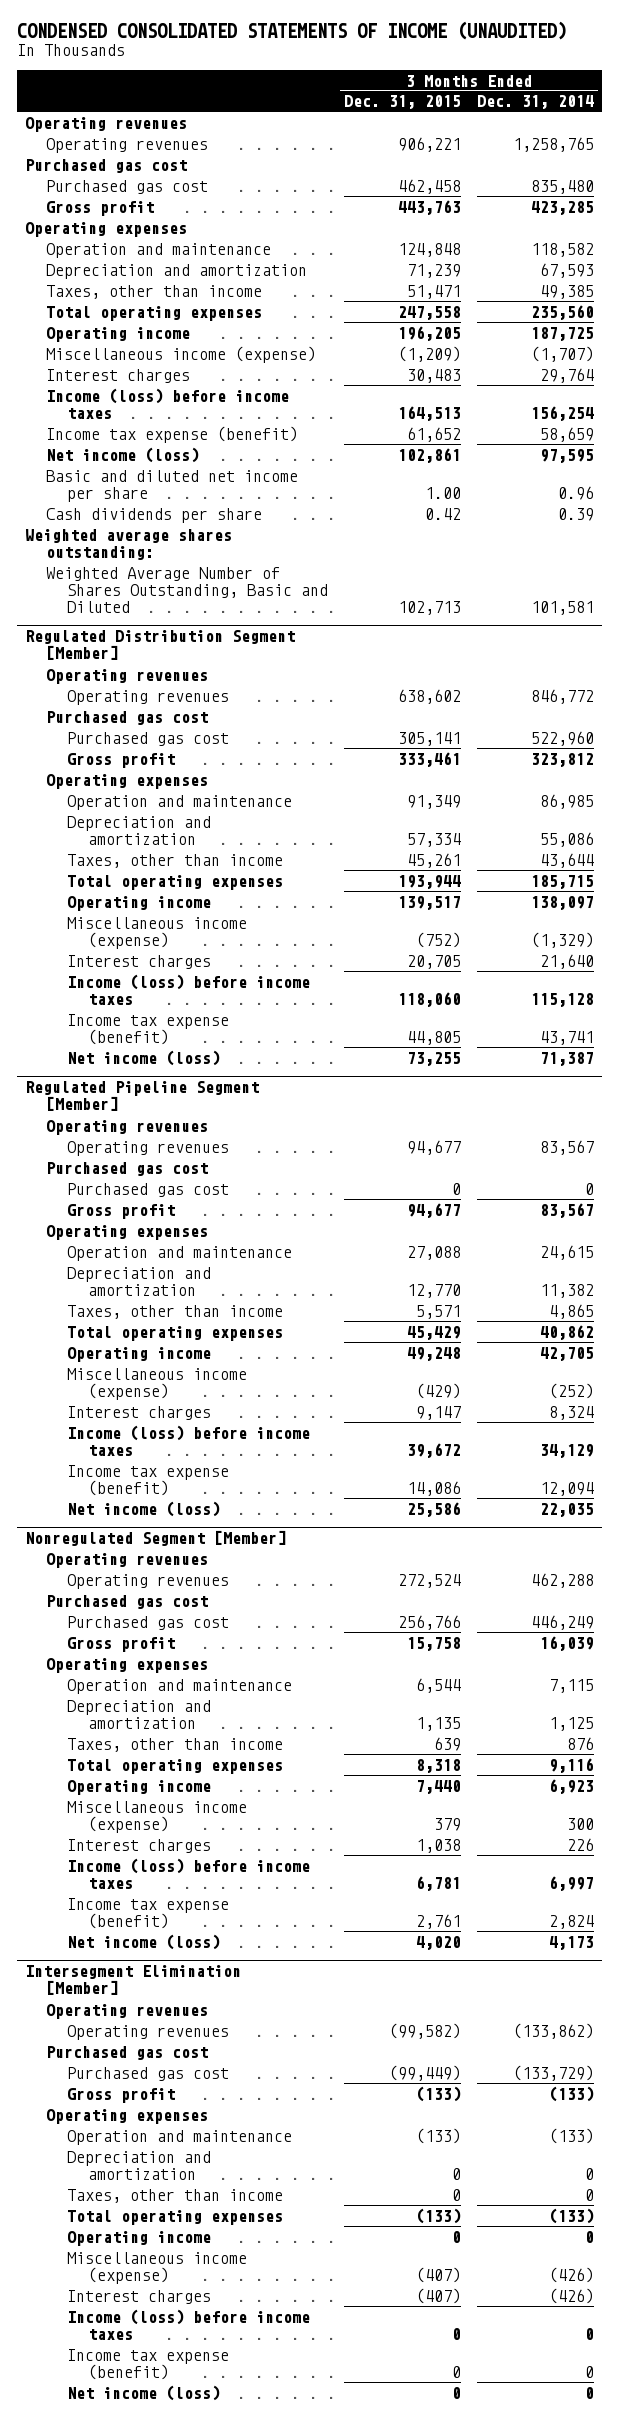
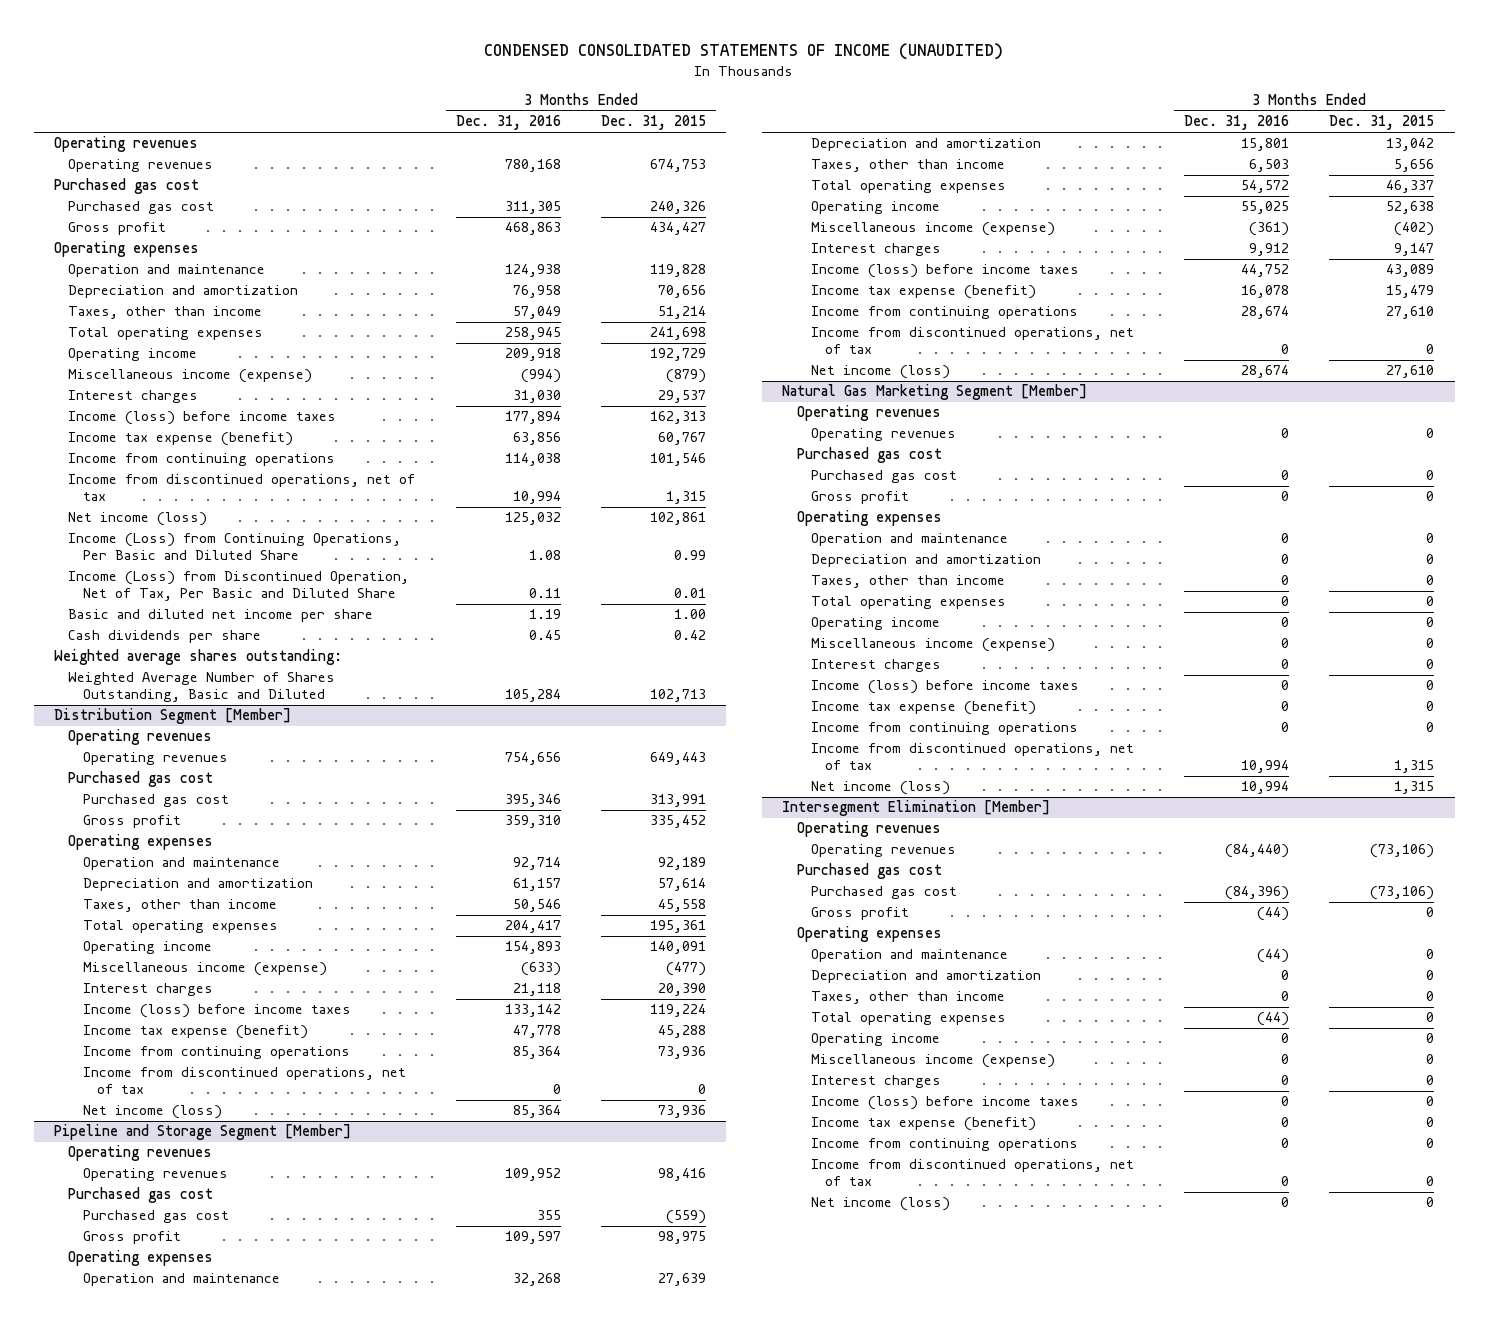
- | 3 Months Ended Dec. 31, 2015 | 3 Months Ended Dec. 31, 2014
+ | 3 Months Ended Dec. 31, 2016 | 3 Months Ended Dec. 31, 2015
- Operating revenues | 906,221 | 1,258,765
+ Operating revenues | 780,168 | 674,753
- Purchased gas cost | 462,458 | 835,480
- Gross profit | 443,763 | 423,285
+ Purchased gas cost | 311,305 | 240,326
+ Gross profit | 468,863 | 434,427
- Operation and maintenance | 124,848 | 118,582
- Depreciation and amortization | 71,239 | 67,593
- Taxes, other than income | 51,471 | 49,385
- Total operating expenses | 247,558 | 235,560
- Operating income | 196,205 | 187,725
- Miscellaneous income (expense) | (1,209) | (1,707)
- Interest charges | 30,483 | 29,764
- Income (loss) before income taxes | 164,513 | 156,254
- Income tax expense (benefit) | 61,652 | 58,659
+ Operation and maintenance | 124,938 | 119,828
+ Depreciation and amortization | 76,958 | 70,656
+ Taxes, other than income | 57,049 | 51,214
+ Total operating expenses | 258,945 | 241,698
+ Operating income | 209,918 | 192,729
+ Miscellaneous income (expense) | (994) | (879)
+ Interest charges | 31,030 | 29,537
+ Income (loss) before income taxes | 177,894 | 162,313
+ Income tax expense (benefit) | 63,856 | 60,767
+ Income from continuing operations | 114,038 | 101,546
+ Income from discontinued operations, net of tax | 10,994 | 1,315
+ Income (Loss) from Continuing Operations, Per Basic and Diluted Share | 1.08 | 0.99
+ Income (Loss) from Discontinued Operation, Net of Tax, Per Basic and Diluted Share | 0.11 | 0.01
- Regulated Distribution Segment [Member]
+ Distribution Segment [Member]
- Operating revenues | 638,602 | 846,772
+ Operating revenues | 754,656 | 649,443
- Purchased gas cost | 305,141 | 522,960
- Gross profit | 333,461 | 323,812
+ Purchased gas cost | 395,346 | 313,991
+ Gross profit | 359,310 | 335,452
- Operation and maintenance | 91,349 | 86,985
- Depreciation and amortization | 57,334 | 55,086
- Taxes, other than income | 45,261 | 43,644
- Total operating expenses | 193,944 | 185,715
- Operating income | 139,517 | 138,097
- Miscellaneous income (expense) | (752) | (1,329)
- Interest charges | 20,705 | 21,640
- Income (loss) before income taxes | 118,060 | 115,128
- Income tax expense (benefit) | 44,805 | 43,741
- Net income (loss) | 73,255 | 71,387
- Regulated Pipeline Segment [Member]
+ Operation and maintenance | 92,714 | 92,189
+ Depreciation and amortization | 61,157 | 57,614
+ Taxes, other than income | 50,546 | 45,558
+ Total operating expenses | 204,417 | 195,361
+ Operating income | 154,893 | 140,091
+ Miscellaneous income (expense) | (633) | (477)
+ Interest charges | 21,118 | 20,390
+ Income (loss) before income taxes | 133,142 | 119,224
+ Income tax expense (benefit) | 47,778 | 45,288
+ Income from continuing operations | 85,364 | 73,936
+ Income from discontinued operations, net of tax | 0 | 0
+ Net income (loss) | 85,364 | 73,936
+ Pipeline and Storage Segment [Member]
- Operating revenues | 94,677 | 83,567
+ Operating revenues | 109,952 | 98,416
- Purchased gas cost | 0 | 0
- Gross profit | 94,677 | 83,567
+ Purchased gas cost | 355 | (559)
+ Gross profit | 109,597 | 98,975
- Operation and maintenance | 27,088 | 24,615
- Depreciation and amortization | 12,770 | 11,382
- Taxes, other than income | 5,571 | 4,865
- Total operating expenses | 45,429 | 40,862
- Operating income | 49,248 | 42,705
- Miscellaneous income (expense) | (429) | (252)
+ Operation and maintenance | 32,268 | 27,639
+ Depreciation and amortization | 15,801 | 13,042
+ Taxes, other than income | 6,503 | 5,656
+ Total operating expenses | 54,572 | 46,337
+ Operating income | 55,025 | 52,638
+ Miscellaneous income (expense) | (361) | (402)
- Income (loss) before income taxes | 39,672 | 34,129
- Income tax expense (benefit) | 14,086 | 12,094
- Net income (loss) | 25,586 | 22,035
- Nonregulated Segment [Member]
+ Income (loss) before income taxes | 44,752 | 43,089
+ Income tax expense (benefit) | 16,078 | 15,479
+ Income from continuing operations | 28,674 | 27,610
+ Income from discontinued operations, net of tax | 0 | 0
+ Net income (loss) | 28,674 | 27,610
+ Natural Gas Marketing Segment [Member]
- Operating revenues | 272,524 | 462,288
+ Operating revenues | 0 | 0
- Purchased gas cost | 256,766 | 446,249
- Gross profit | 15,758 | 16,039
+ Purchased gas cost | 0 | 0
+ Gross profit | 0 | 0
- Operation and maintenance | 6,544 | 7,115
- Depreciation and amortization | 1,135 | 1,125
- Taxes, other than income | 639 | 876
- Total operating expenses | 8,318 | 9,116
- Operating income | 7,440 | 6,923
- Miscellaneous income (expense) | 379 | 300
- Interest charges | 1,038 | 226
- Income (loss) before income taxes | 6,781 | 6,997
- Income tax expense (benefit) | 2,761 | 2,824
- Net income (loss) | 4,020 | 4,173
+ Operation and maintenance | 0 | 0
+ Depreciation and amortization | 0 | 0
+ Taxes, other than income | 0 | 0
+ Total operating expenses | 0 | 0
+ Operating income | 0 | 0
+ Miscellaneous income (expense) | 0 | 0
+ Interest charges | 0 | 0
+ Income (loss) before income taxes | 0 | 0
+ Income tax expense (benefit) | 0 | 0
+ Income from continuing operations | 0 | 0
+ Income from discontinued operations, net of tax | 10,994 | 1,315
+ Net income (loss) | 10,994 | 1,315
@ Intersegment Elimination [Member]
- Operating revenues | (99,582) | (133,862)
+ Operating revenues | (84,440) | (73,106)
- Purchased gas cost | (99,449) | (133,729)
- Gross profit | (133) | (133)
+ Purchased gas cost | (84,396) | (73,106)
+ Gross profit | (44) | 0
- Operation and maintenance | (133) | (133)
+ Operation and maintenance | (44) | 0
- Total operating expenses | (133) | (133)
+ Total operating expenses | (44) | 0
- Miscellaneous income (expense) | (407) | (426)
- Interest charges | (407) | (426)
+ Miscellaneous income (expense) | 0 | 0
+ Interest charges | 0 | 0
+ Income from continuing operations | 0 | 0
+ Income from discontinued operations, net of tax | 0 | 0

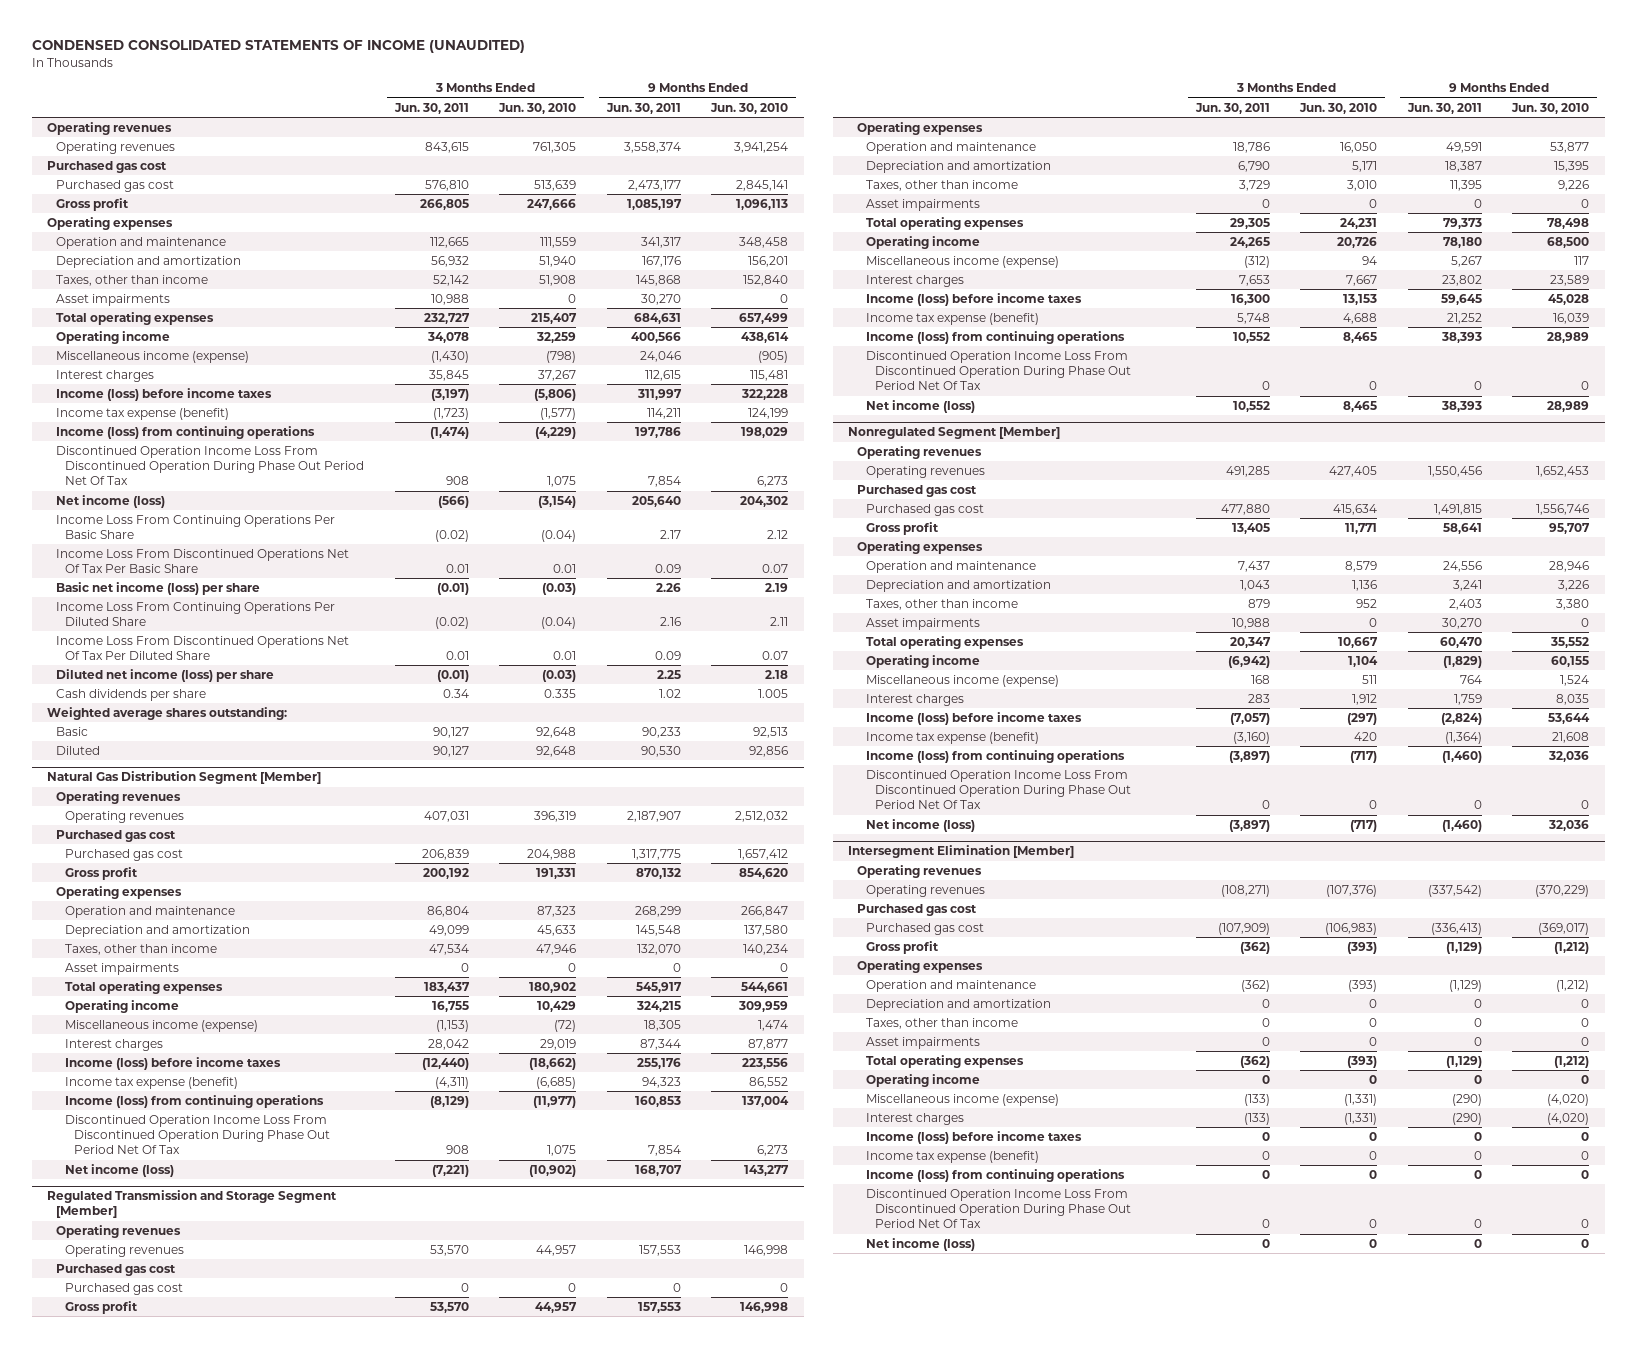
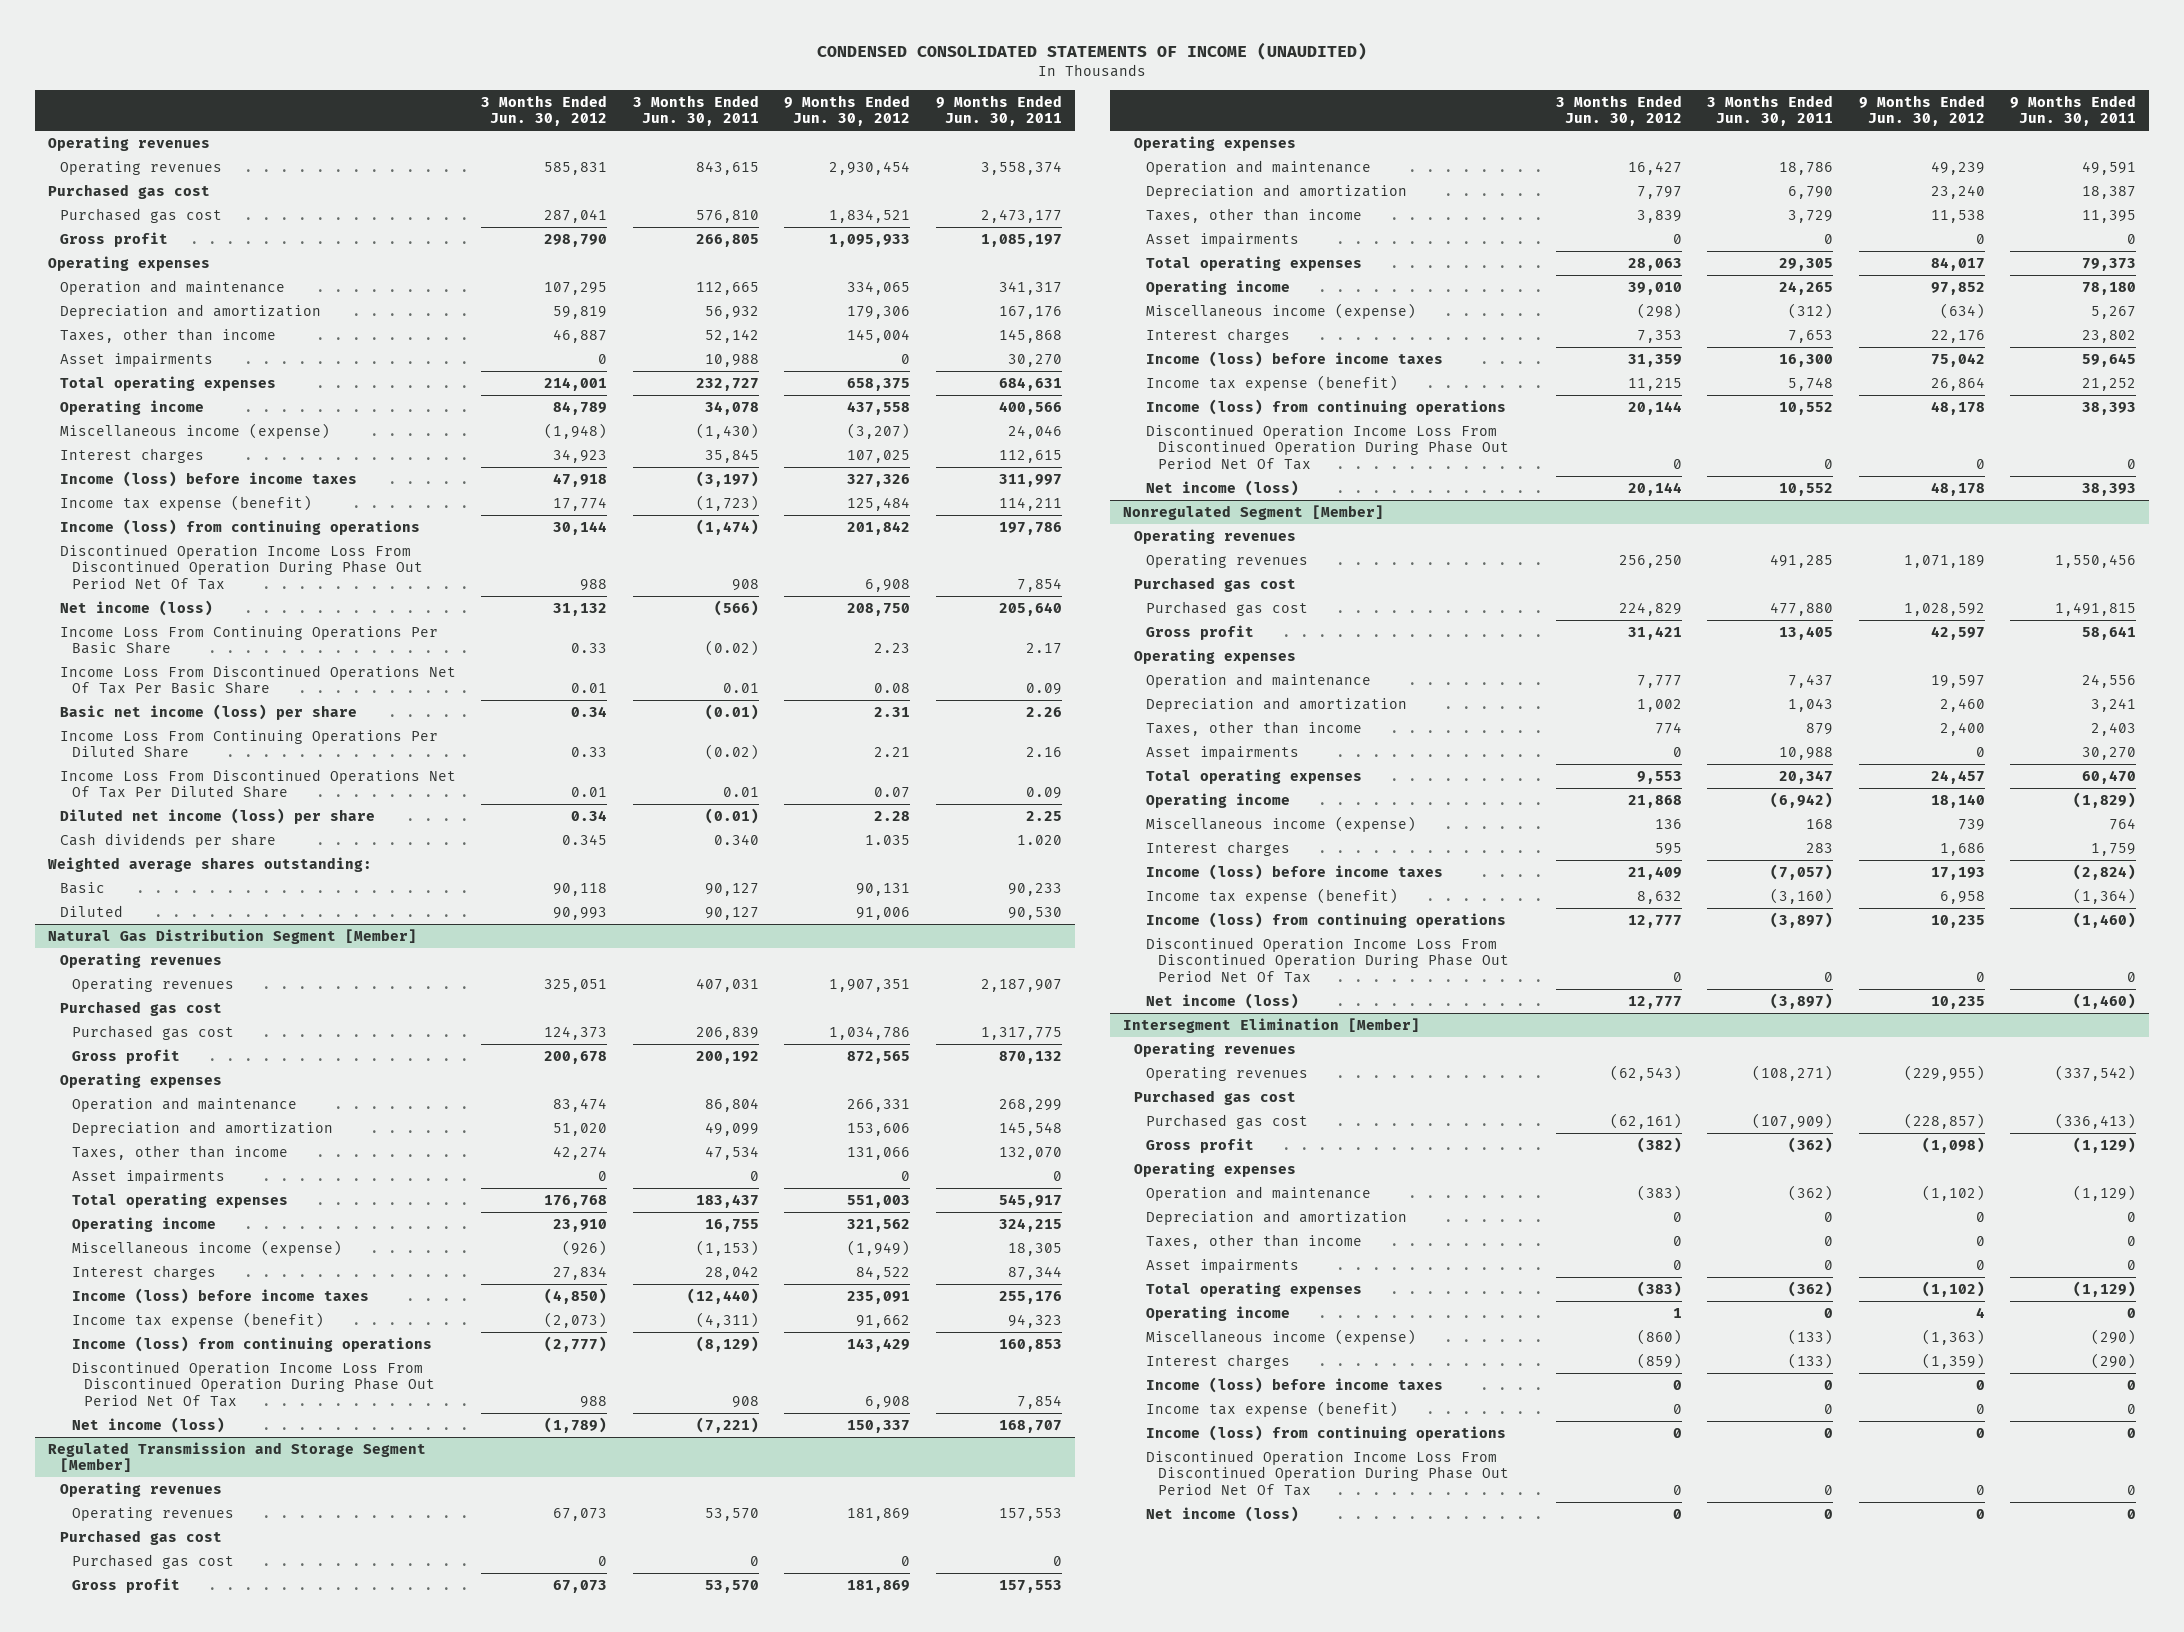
- | 3 Months Ended Jun. 30, 2011 | 3 Months Ended Jun. 30, 2010 | 9 Months Ended Jun. 30, 2011 | 9 Months Ended Jun. 30, 2010
+ | 3 Months Ended Jun. 30, 2012 | 3 Months Ended Jun. 30, 2011 | 9 Months Ended Jun. 30, 2012 | 9 Months Ended Jun. 30, 2011
- Cash dividends per share | 0.34 | 0.335 | 1.02 | 1.005
+ Cash dividends per share | 0.345 | 0.340 | 1.035 | 1.020

